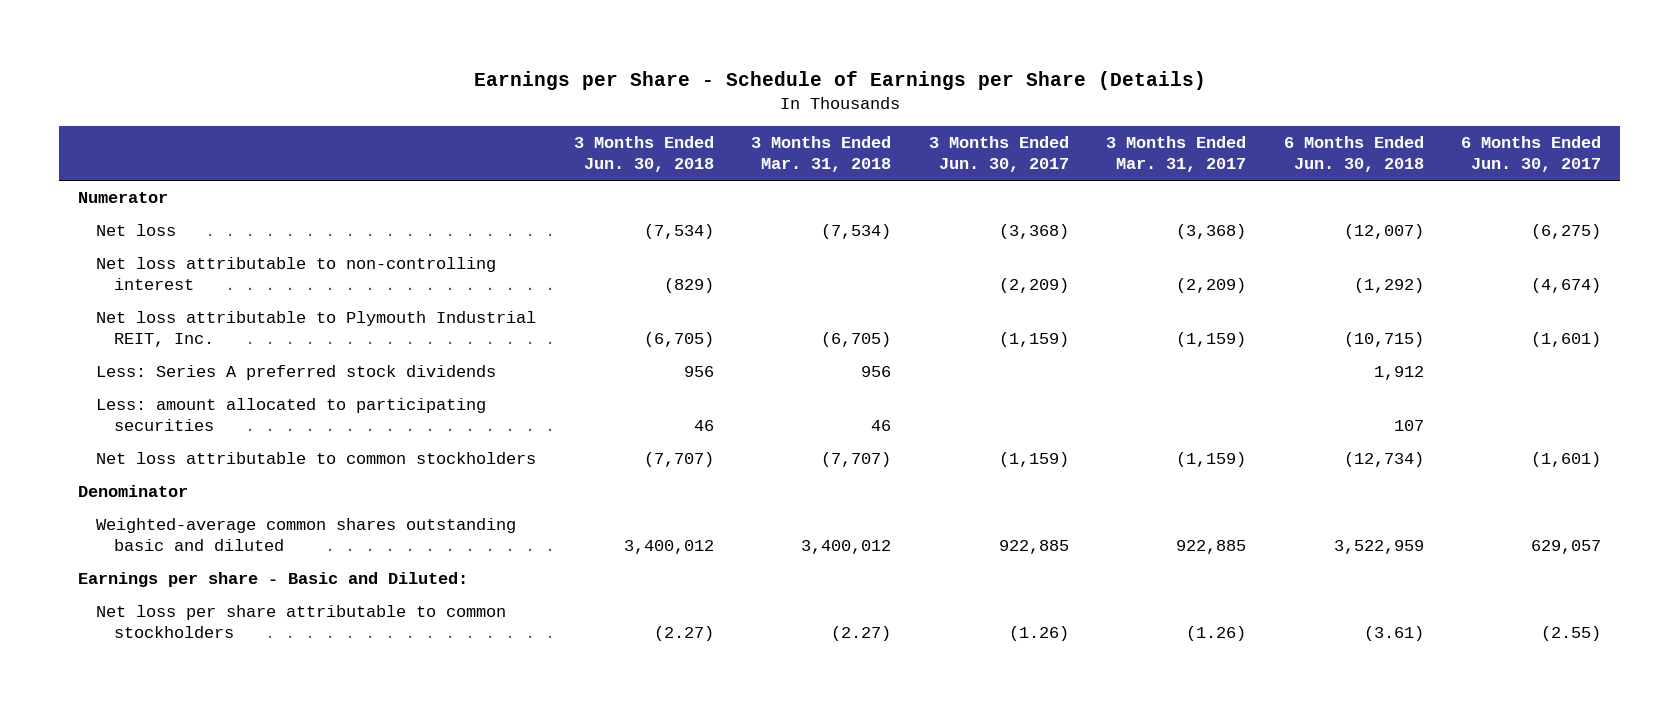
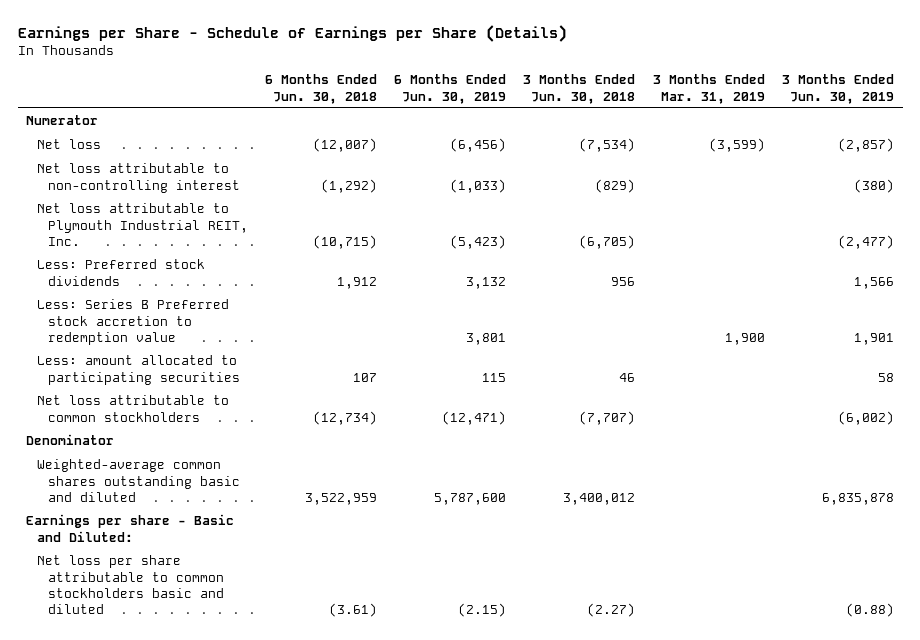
- | 3 Months Ended Jun. 30, 2018 | 3 Months Ended Mar. 31, 2018 | 3 Months Ended Jun. 30, 2017 | 3 Months Ended Mar. 31, 2017 | 6 Months Ended Jun. 30, 2018 | 6 Months Ended Jun. 30, 2017
+ | 6 Months Ended Jun. 30, 2018 | 6 Months Ended Jun. 30, 2019 | 3 Months Ended Jun. 30, 2018 | 3 Months Ended Mar. 31, 2019 | 3 Months Ended Jun. 30, 2019
- Less: Series A preferred stock dividends | 956 | 956 | | | 1,912 |
+ Less: Preferred stock dividends | 1,912 | 3,132 | 956 | | 1,566
+ Less: Series B Preferred stock accretion to redemption value | | 3,801 | | 1,900 | 1,901
- Net loss per share attributable to common stockholders | (2.27) | (2.27) | (1.26) | (1.26) | (3.61) | (2.55)
+ Net loss per share attributable to common stockholders basic and diluted | (3.61) | (2.15) | (2.27) | | (0.88)

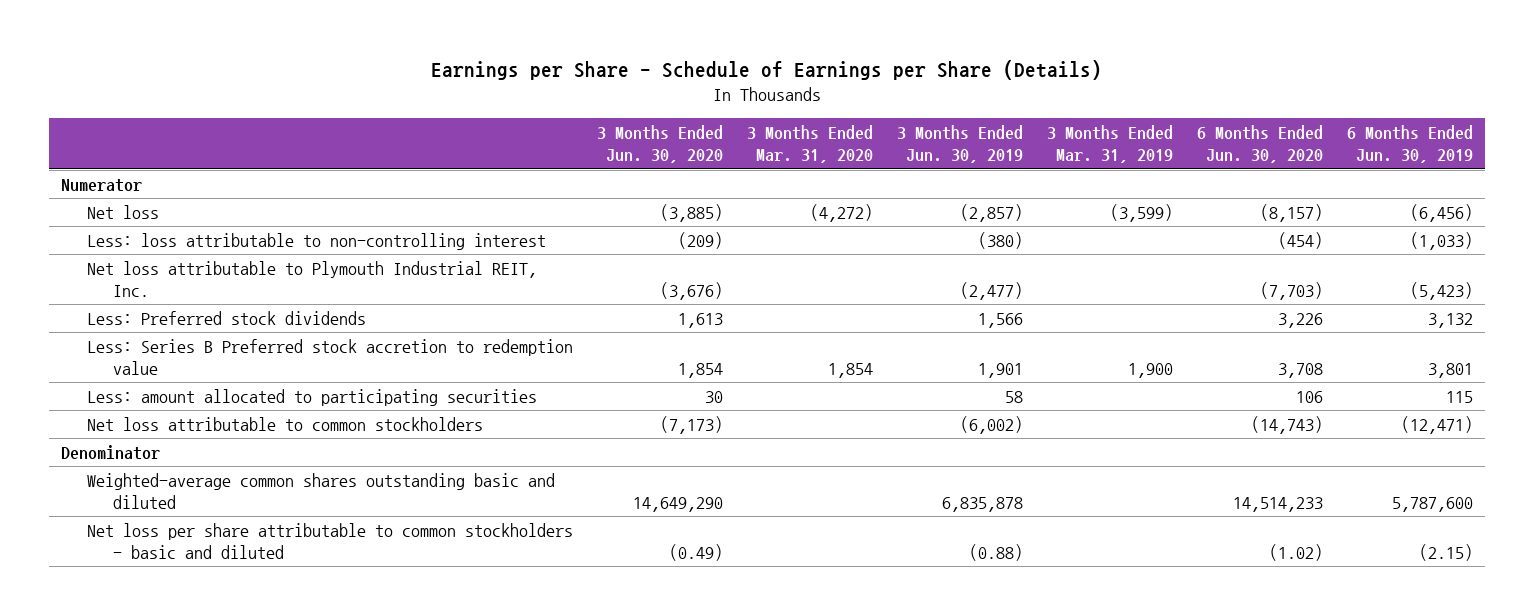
- | 6 Months Ended Jun. 30, 2018 | 6 Months Ended Jun. 30, 2019 | 3 Months Ended Jun. 30, 2018 | 3 Months Ended Mar. 31, 2019 | 3 Months Ended Jun. 30, 2019
+ | 3 Months Ended Jun. 30, 2020 | 3 Months Ended Mar. 31, 2020 | 3 Months Ended Jun. 30, 2019 | 3 Months Ended Mar. 31, 2019 | 6 Months Ended Jun. 30, 2020 | 6 Months Ended Jun. 30, 2019
- Net loss attributable to non-controlling interest | (1,292) | (1,033) | (829) | | (380)
+ Less: loss attributable to non-controlling interest | (209) | | (380) | | (454) | (1,033)
- Earnings per share - Basic and Diluted:
- Net loss per share attributable to common stockholders basic and diluted | (3.61) | (2.15) | (2.27) | | (0.88)
+ Net loss per share attributable to common stockholders - basic and diluted | (0.49) | | (0.88) | | (1.02) | (2.15)

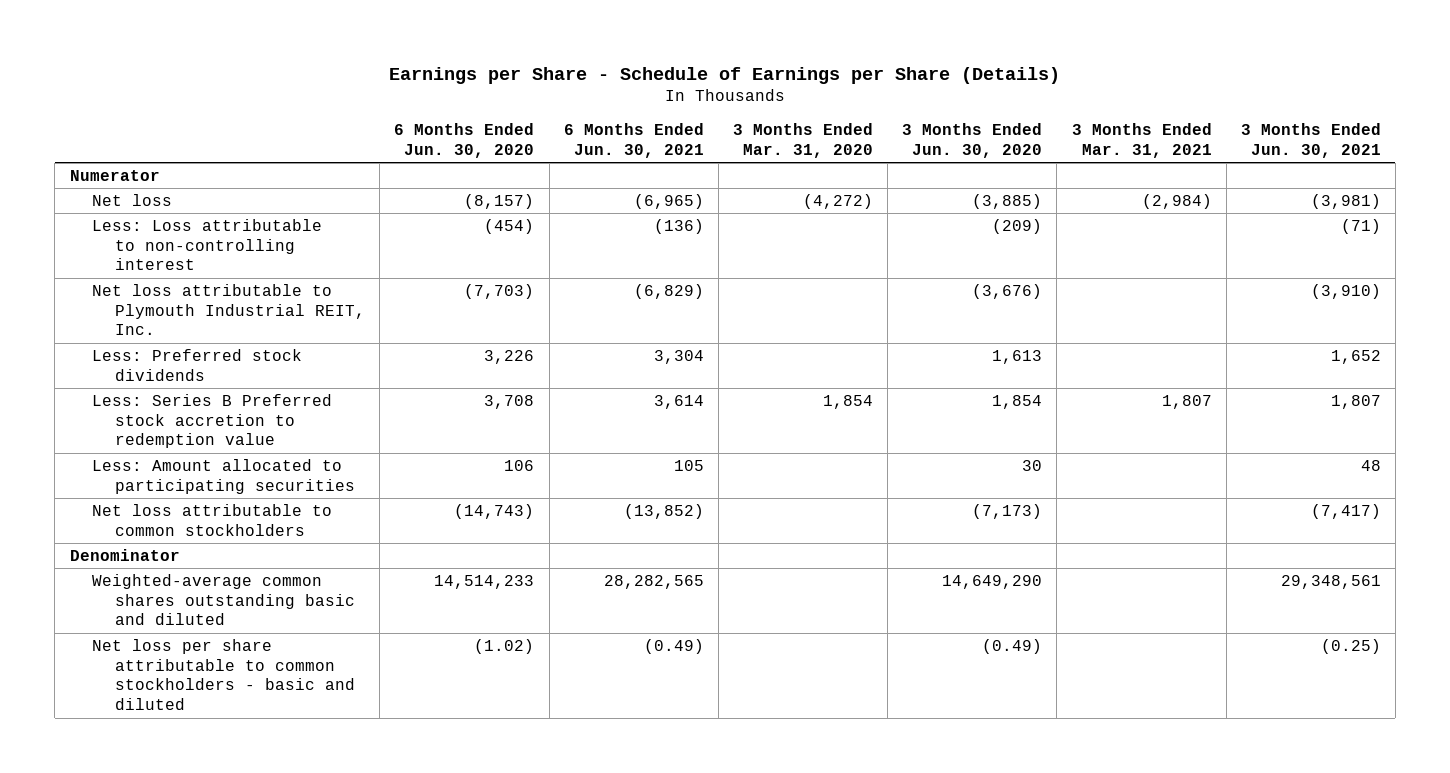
- | 3 Months Ended Jun. 30, 2020 | 3 Months Ended Mar. 31, 2020 | 3 Months Ended Jun. 30, 2019 | 3 Months Ended Mar. 31, 2019 | 6 Months Ended Jun. 30, 2020 | 6 Months Ended Jun. 30, 2019
+ | 6 Months Ended Jun. 30, 2020 | 6 Months Ended Jun. 30, 2021 | 3 Months Ended Mar. 31, 2020 | 3 Months Ended Jun. 30, 2020 | 3 Months Ended Mar. 31, 2021 | 3 Months Ended Jun. 30, 2021
- Less: loss attributable to non-controlling interest | (209) | | (380) | | (454) | (1,033)
+ Less: Loss attributable to non-controlling interest | (454) | (136) | | (209) | | (71)
- Less: amount allocated to participating securities | 30 | | 58 | | 106 | 115
+ Less: Amount allocated to participating securities | 106 | 105 | | 30 | | 48

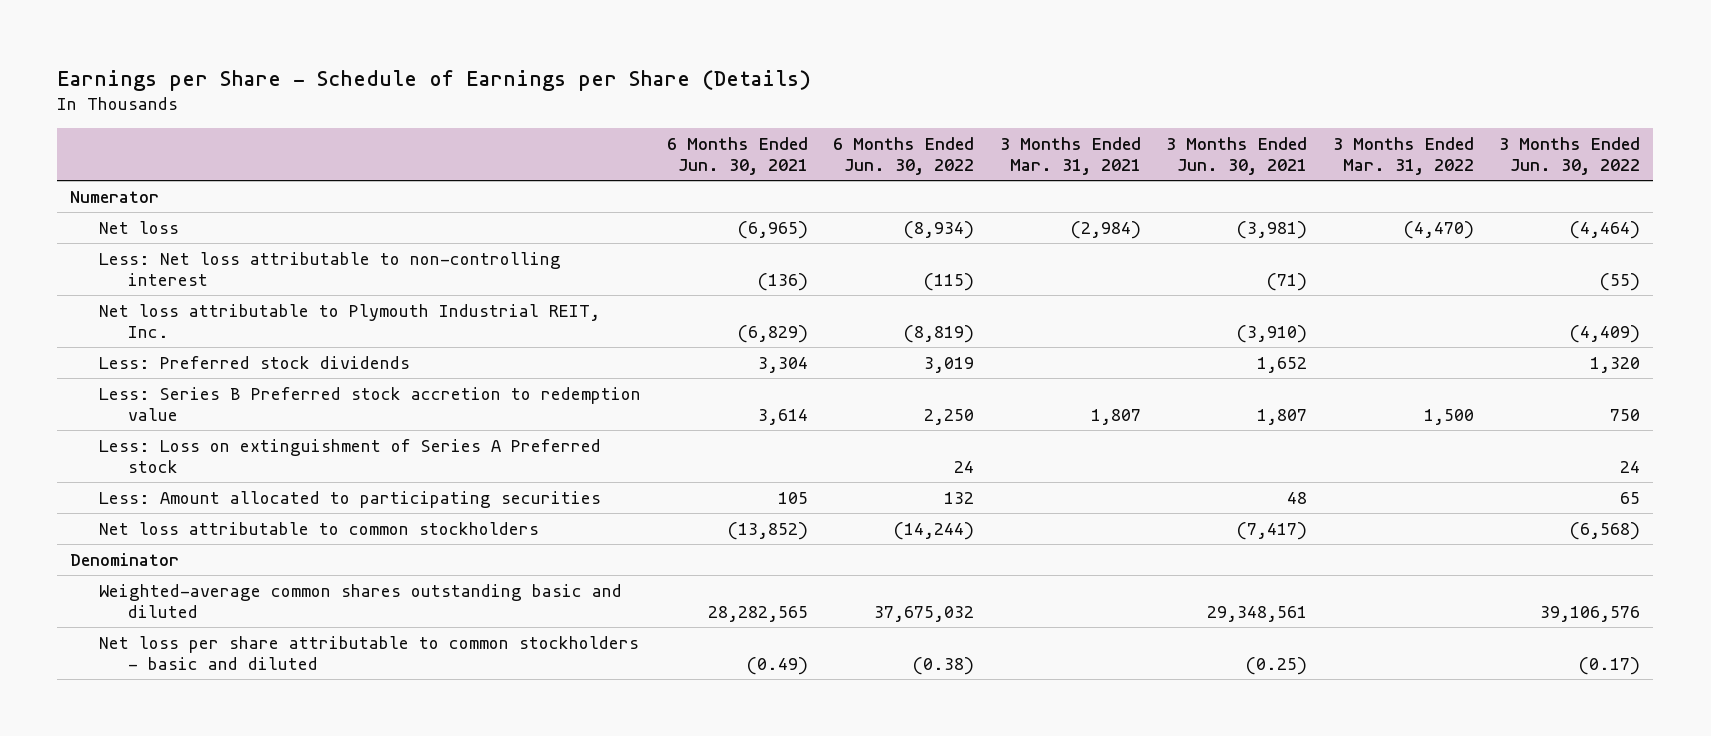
- | 6 Months Ended Jun. 30, 2020 | 6 Months Ended Jun. 30, 2021 | 3 Months Ended Mar. 31, 2020 | 3 Months Ended Jun. 30, 2020 | 3 Months Ended Mar. 31, 2021 | 3 Months Ended Jun. 30, 2021
+ | 6 Months Ended Jun. 30, 2021 | 6 Months Ended Jun. 30, 2022 | 3 Months Ended Mar. 31, 2021 | 3 Months Ended Jun. 30, 2021 | 3 Months Ended Mar. 31, 2022 | 3 Months Ended Jun. 30, 2022
- Less: Loss attributable to non-controlling interest | (454) | (136) | | (209) | | (71)
+ Less: Net loss attributable to non-controlling interest | (136) | (115) | | (71) | | (55)
+ Less: Loss on extinguishment of Series A Preferred stock | | 24 | | | | 24

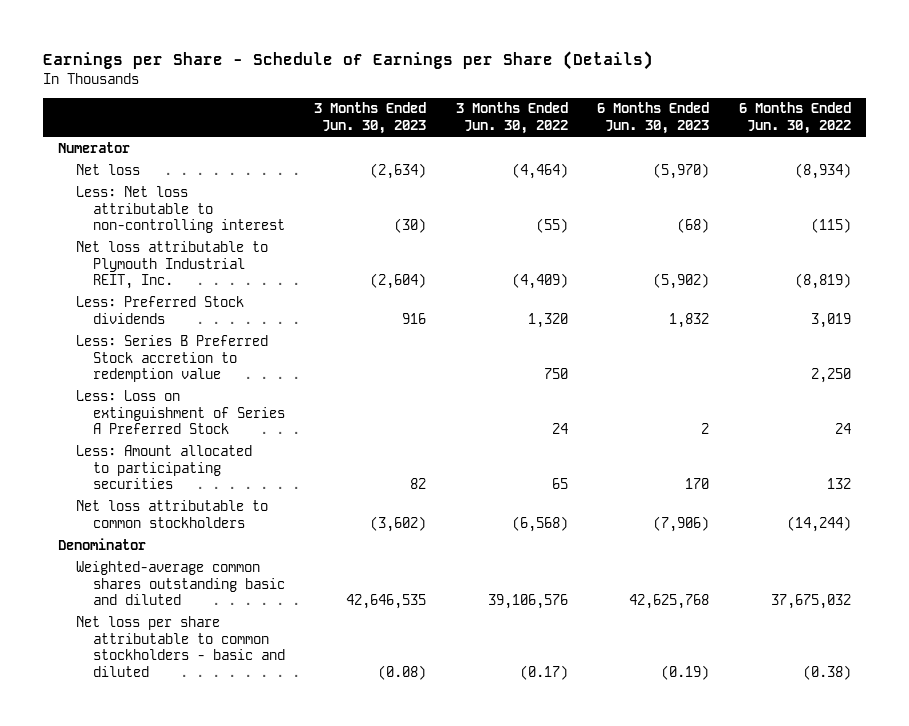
- | 6 Months Ended Jun. 30, 2021 | 6 Months Ended Jun. 30, 2022 | 3 Months Ended Mar. 31, 2021 | 3 Months Ended Jun. 30, 2021 | 3 Months Ended Mar. 31, 2022 | 3 Months Ended Jun. 30, 2022
+ | 3 Months Ended Jun. 30, 2023 | 3 Months Ended Jun. 30, 2022 | 6 Months Ended Jun. 30, 2023 | 6 Months Ended Jun. 30, 2022
- Less: Preferred stock dividends | 3,304 | 3,019 | | 1,652 | | 1,320
- Less: Series B Preferred stock accretion to redemption value | 3,614 | 2,250 | 1,807 | 1,807 | 1,500 | 750
- Less: Loss on extinguishment of Series A Preferred stock | | 24 | | | | 24
+ Less: Preferred Stock dividends | 916 | 1,320 | 1,832 | 3,019
+ Less: Series B Preferred Stock accretion to redemption value | | 750 | | 2,250
+ Less: Loss on extinguishment of Series A Preferred Stock | | 24 | 2 | 24

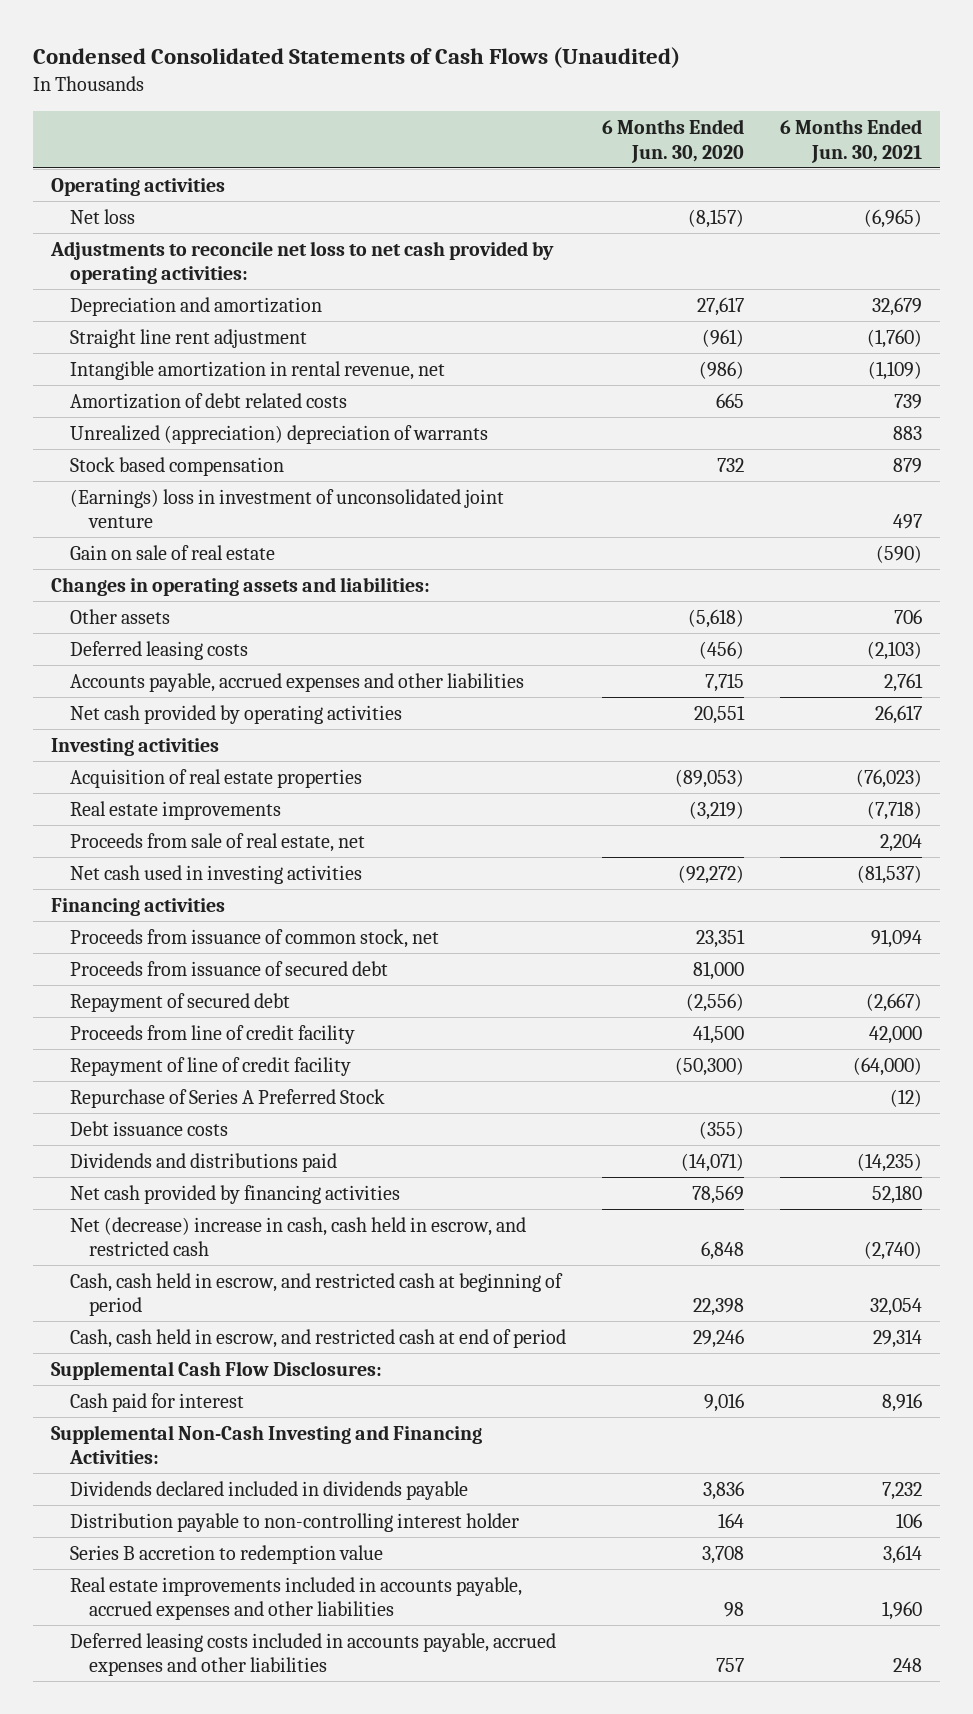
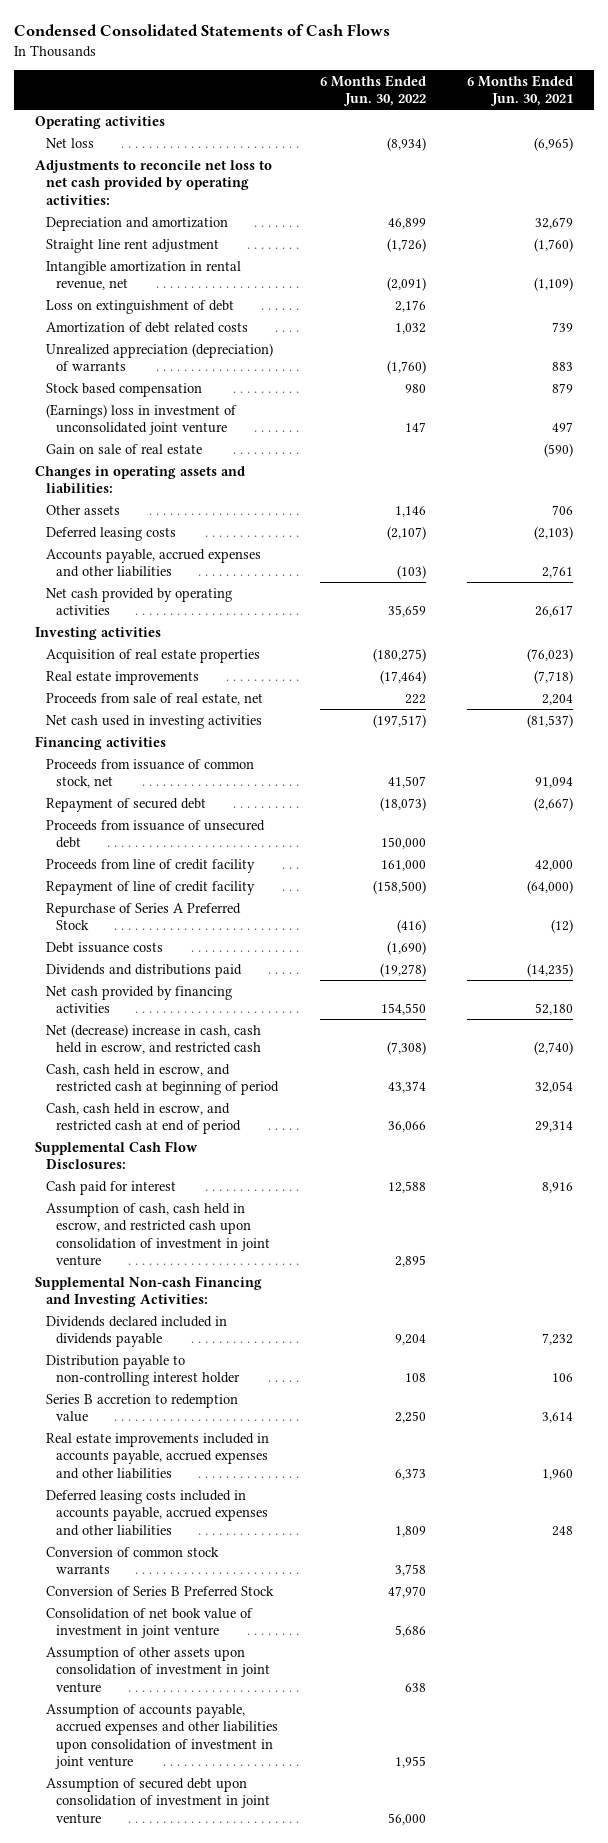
- Condensed Consolidated Statements of Cash Flows (Unaudited)
+ Condensed Consolidated Statements of Cash Flows
- | 6 Months Ended Jun. 30, 2020 | 6 Months Ended Jun. 30, 2021
+ | 6 Months Ended Jun. 30, 2022 | 6 Months Ended Jun. 30, 2021
+ Loss on extinguishment of debt | 2,176 |
- Unrealized (appreciation) depreciation of warrants | | 883
+ Unrealized appreciation (depreciation) of warrants | (1,760) | 883
- Proceeds from issuance of secured debt | 81,000 |
+ Proceeds from issuance of unsecured debt | 150,000 |
- Supplemental Non-Cash Investing and Financing Activities:
+ Assumption of cash, cash held in escrow, and restricted cash upon consolidation of investment in joint venture | 2,895 |
+ Supplemental Non-cash Financing and Investing Activities:
+ Conversion of common stock warrants | 3,758 |
+ Conversion of Series B Preferred Stock | 47,970 |
+ Consolidation of net book value of investment in joint venture | 5,686 |
+ Assumption of other assets upon consolidation of investment in joint venture | 638 |
+ Assumption of accounts payable, accrued expenses and other liabilities upon consolidation of investment in joint venture | 1,955 |
+ Assumption of secured debt upon consolidation of investment in joint venture | 56,000 |

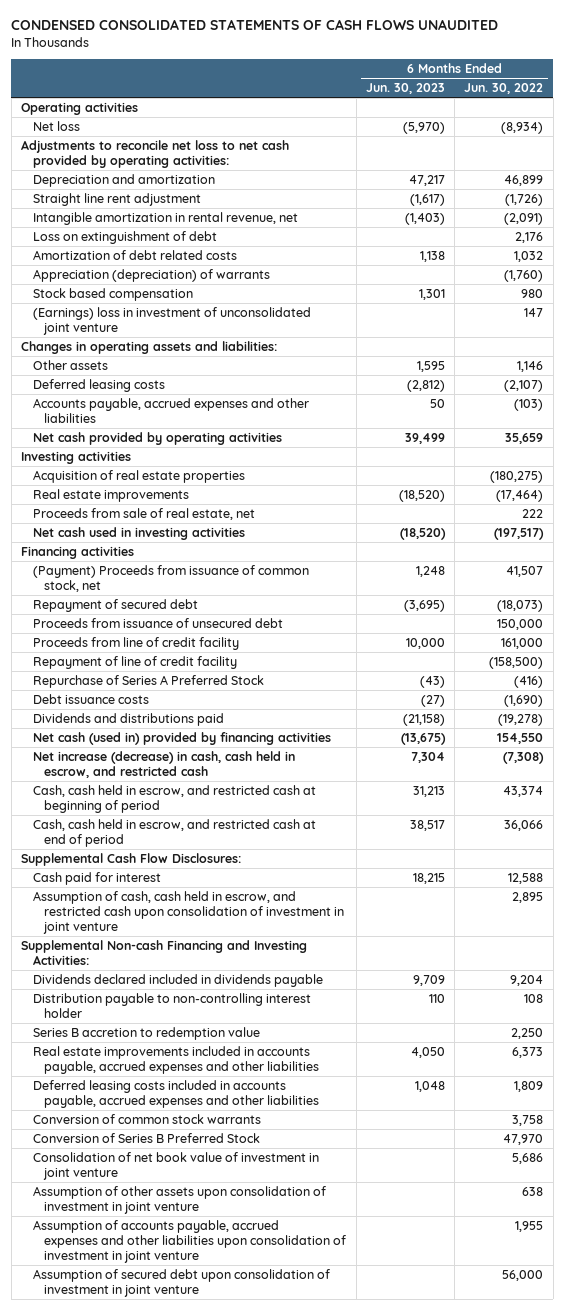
- Condensed Consolidated Statements of Cash Flows
+ CONDENSED CONSOLIDATED STATEMENTS OF CASH FLOWS UNAUDITED
- | 6 Months Ended Jun. 30, 2022 | 6 Months Ended Jun. 30, 2021
+ | 6 Months Ended Jun. 30, 2023 | 6 Months Ended Jun. 30, 2022
- Unrealized appreciation (depreciation) of warrants | (1,760) | 883
+ Appreciation (depreciation) of warrants | | (1,760)
- Gain on sale of real estate | | (590)
- Proceeds from issuance of common stock, net | 41,507 | 91,094
+ (Payment) Proceeds from issuance of common stock, net | 1,248 | 41,507
- Net cash provided by financing activities | 154,550 | 52,180
- Net (decrease) increase in cash, cash held in escrow, and restricted cash | (7,308) | (2,740)
+ Net cash (used in) provided by financing activities | (13,675) | 154,550
+ Net increase (decrease) in cash, cash held in escrow, and restricted cash | 7,304 | (7,308)

